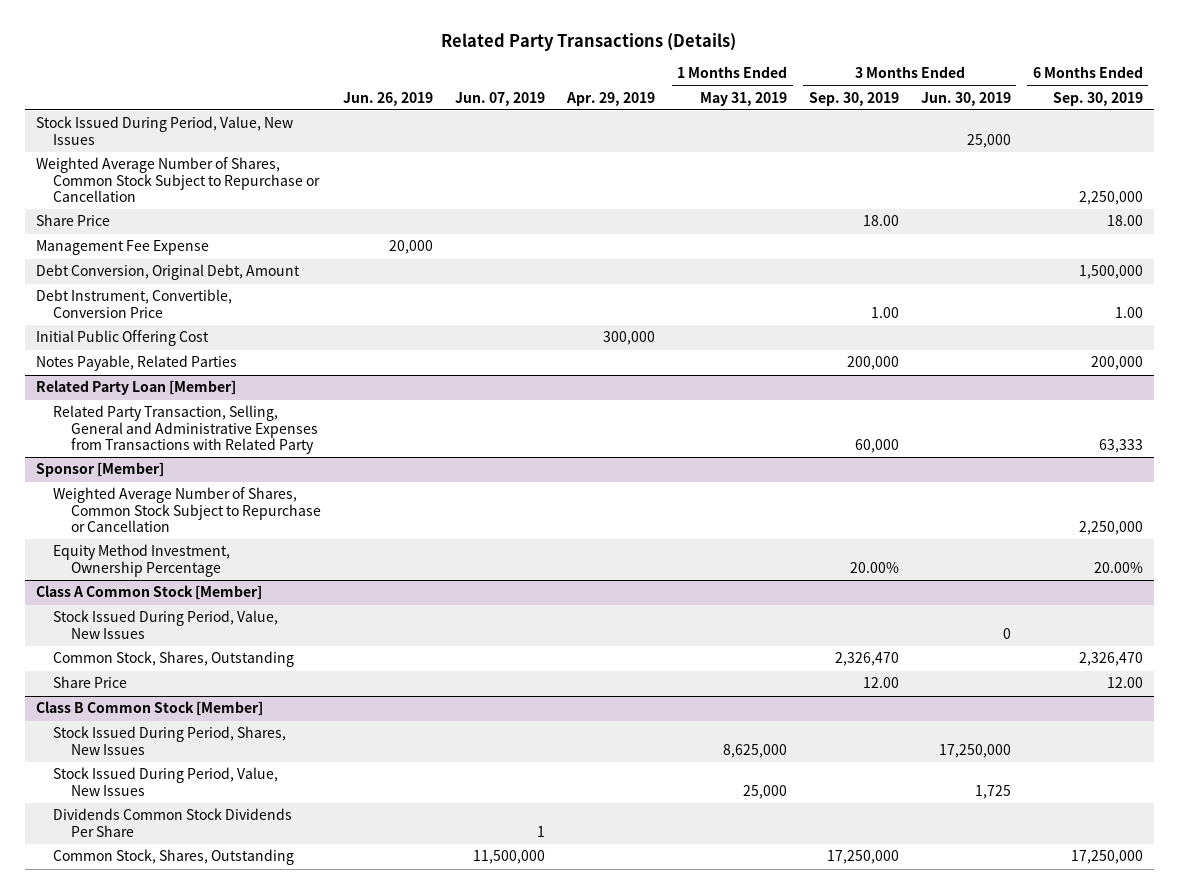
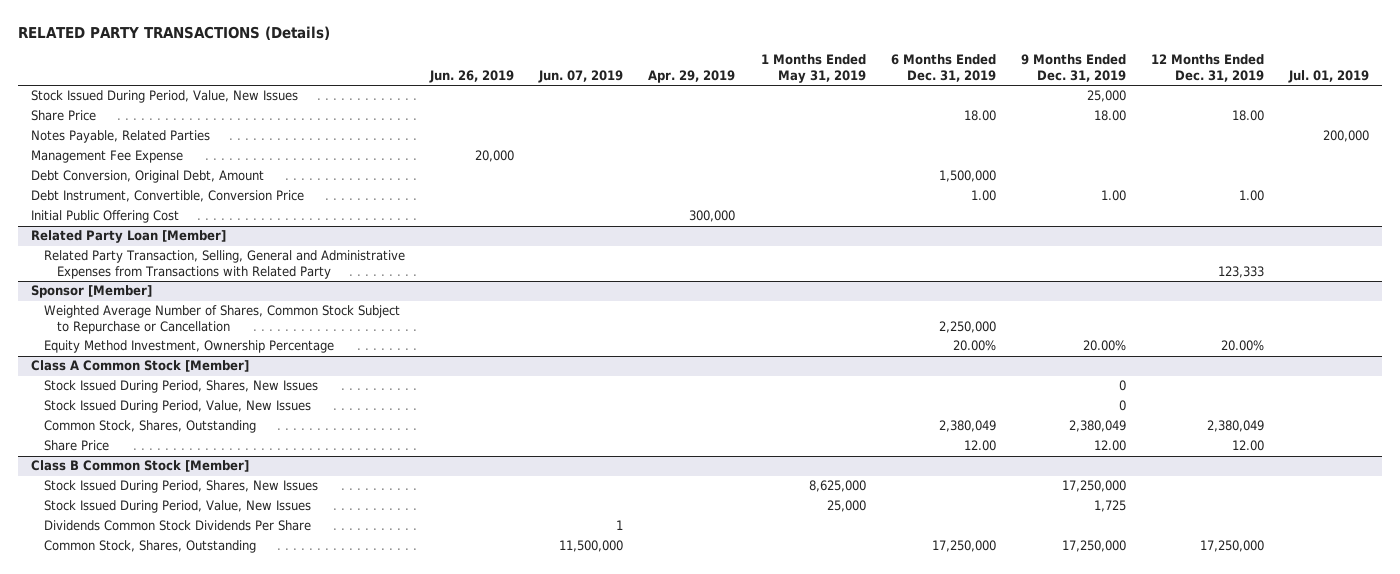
- Related Party Transactions (Details)
+ RELATED PARTY TRANSACTIONS (Details)
- | Jun. 26, 2019 | Jun. 07, 2019 | Apr. 29, 2019 | 1 Months Ended May 31, 2019 | 3 Months Ended Sep. 30, 2019 | 3 Months Ended Jun. 30, 2019 | 6 Months Ended Sep. 30, 2019
+ | Jun. 26, 2019 | Jun. 07, 2019 | Apr. 29, 2019 | 1 Months Ended May 31, 2019 | 6 Months Ended Dec. 31, 2019 | 9 Months Ended Dec. 31, 2019 | 12 Months Ended Dec. 31, 2019 | Jul. 01, 2019
- Weighted Average Number of Shares, Common Stock Subject to Repurchase or Cancellation | | | | | | | 2,250,000
moved up: Notes Payable, Related Parties | | | | | | | | 200,000
@ Class A Common Stock [Member]
+ Stock Issued During Period, Shares, New Issues | | | | | | 0 | |

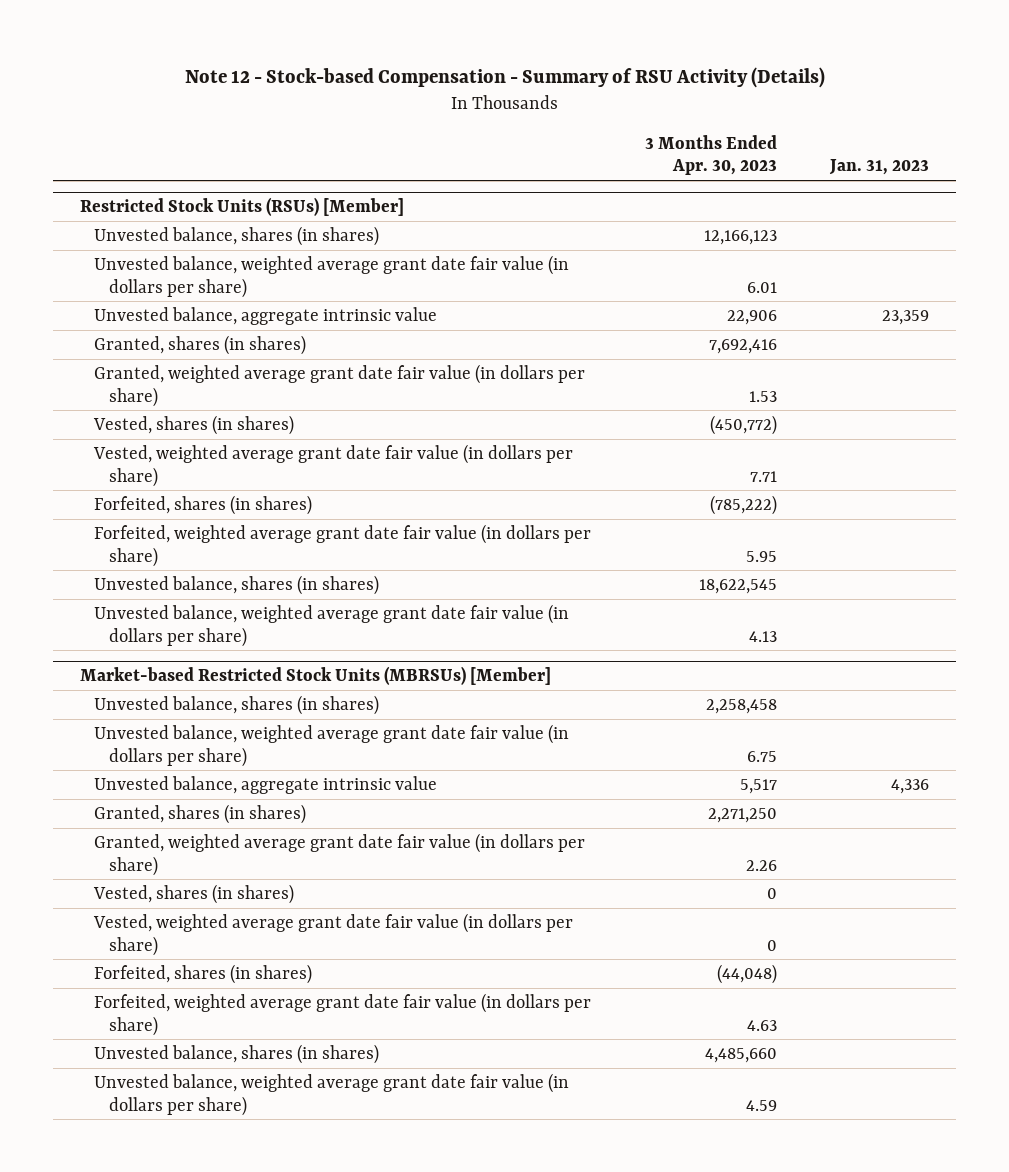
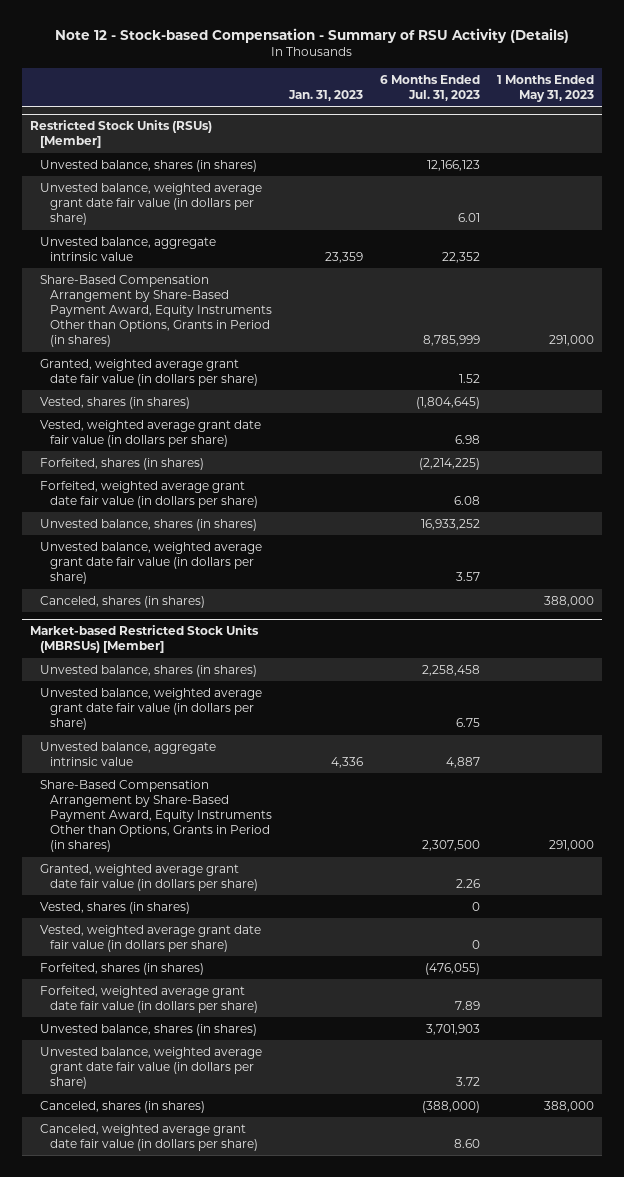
- | 3 Months Ended Apr. 30, 2023 | Jan. 31, 2023
+ | Jan. 31, 2023 | 6 Months Ended Jul. 31, 2023 | 1 Months Ended May 31, 2023
@ Restricted Stock Units (RSUs) [Member]
- Granted, shares (in shares) | 7,692,416 |
+ Share-Based Compensation Arrangement by Share-Based Payment Award, Equity Instruments Other than Options, Grants in Period (in shares) | | 8,785,999 | 291,000
+ Canceled, shares (in shares) | | | 388,000
@ Market-based Restricted Stock Units (MBRSUs) [Member]
- Granted, shares (in shares) | 2,271,250 |
+ Share-Based Compensation Arrangement by Share-Based Payment Award, Equity Instruments Other than Options, Grants in Period (in shares) | | 2,307,500 | 291,000
+ Canceled, shares (in shares) | | (388,000) | 388,000
+ Canceled, weighted average grant date fair value (in dollars per share) | | 8.60 |

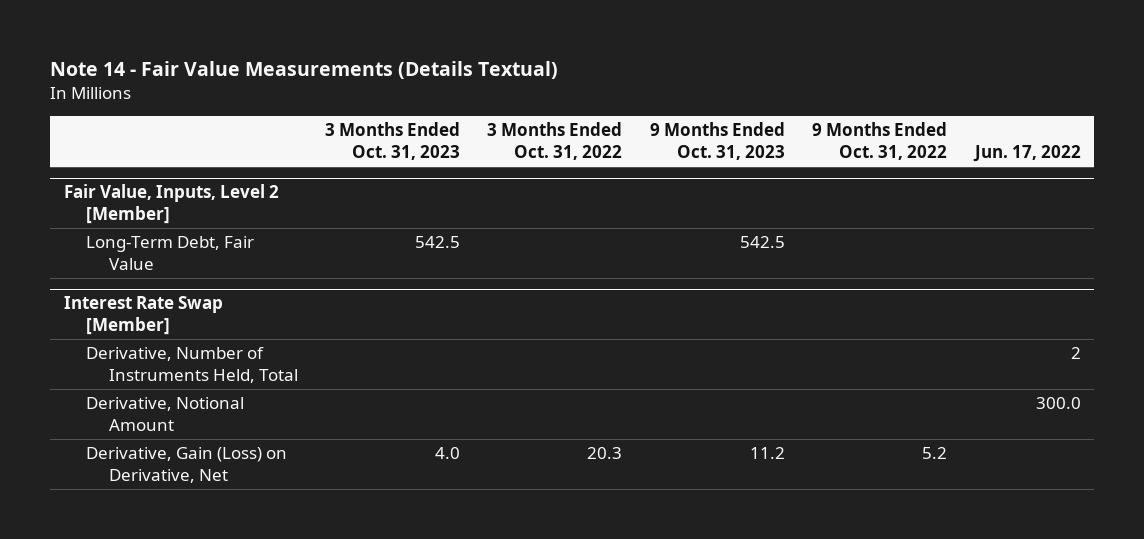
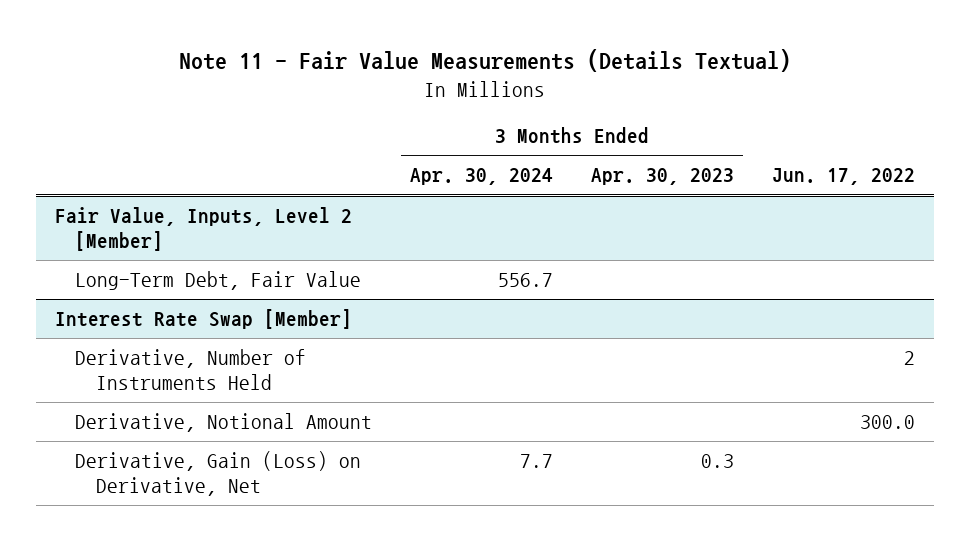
- Note 14 - Fair Value Measurements (Details Textual)
+ Note 11 - Fair Value Measurements (Details Textual)
- | 3 Months Ended Oct. 31, 2023 | 3 Months Ended Oct. 31, 2022 | 9 Months Ended Oct. 31, 2023 | 9 Months Ended Oct. 31, 2022 | Jun. 17, 2022
+ | 3 Months Ended Apr. 30, 2024 | 3 Months Ended Apr. 30, 2023 | Jun. 17, 2022
@ Interest Rate Swap [Member]
- Derivative, Number of Instruments Held, Total | | | | | 2
+ Derivative, Number of Instruments Held | | | 2

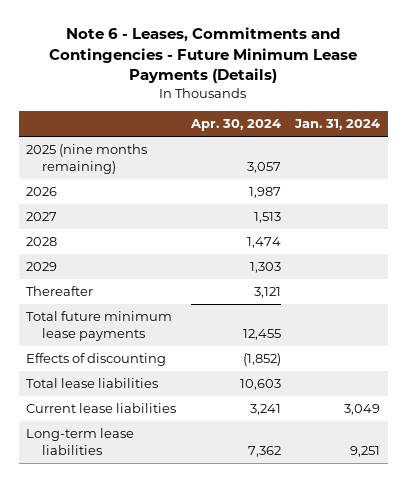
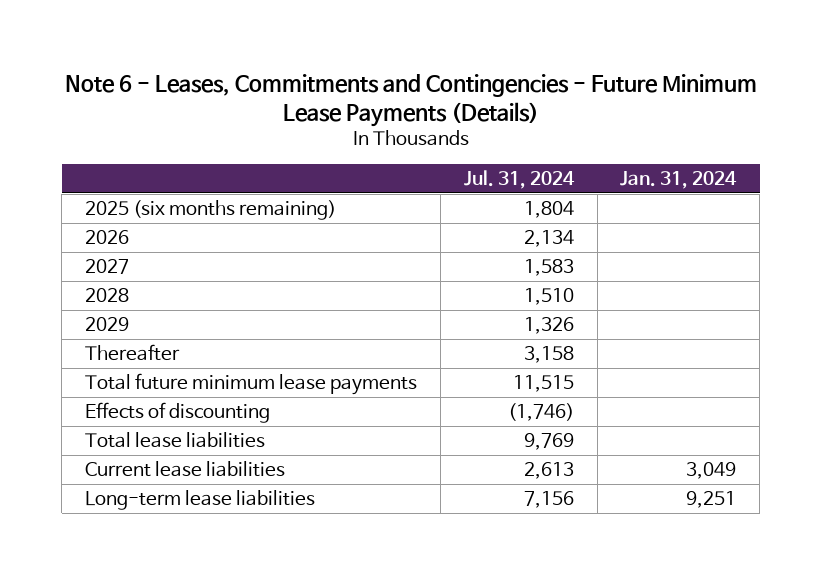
- | Apr. 30, 2024 | Jan. 31, 2024
+ | Jul. 31, 2024 | Jan. 31, 2024
- 2025 (nine months remaining) | 3,057 |
+ 2025 (six months remaining) | 1,804 |

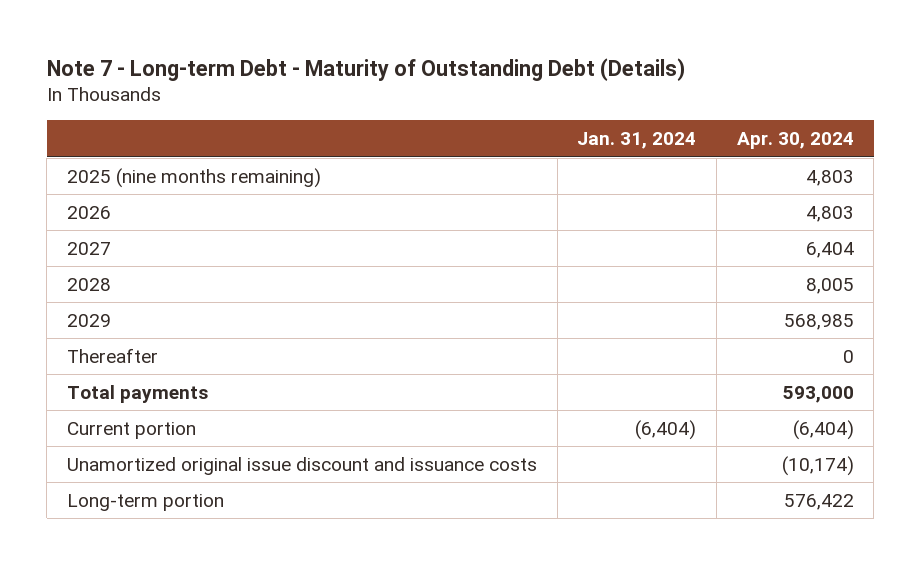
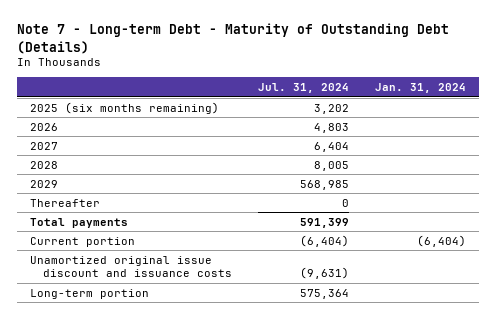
- | Jan. 31, 2024 | Apr. 30, 2024
+ | Jul. 31, 2024 | Jan. 31, 2024
- 2025 (nine months remaining) | | 4,803
+ 2025 (six months remaining) | 3,202 |

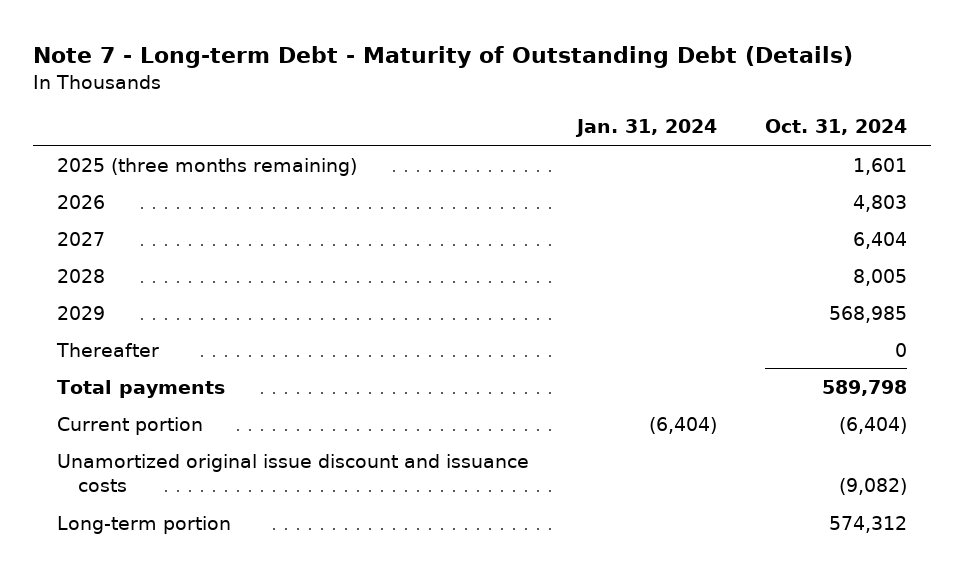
- | Jul. 31, 2024 | Jan. 31, 2024
+ | Jan. 31, 2024 | Oct. 31, 2024
- 2025 (six months remaining) | 3,202 |
+ 2025 (three months remaining) | | 1,601

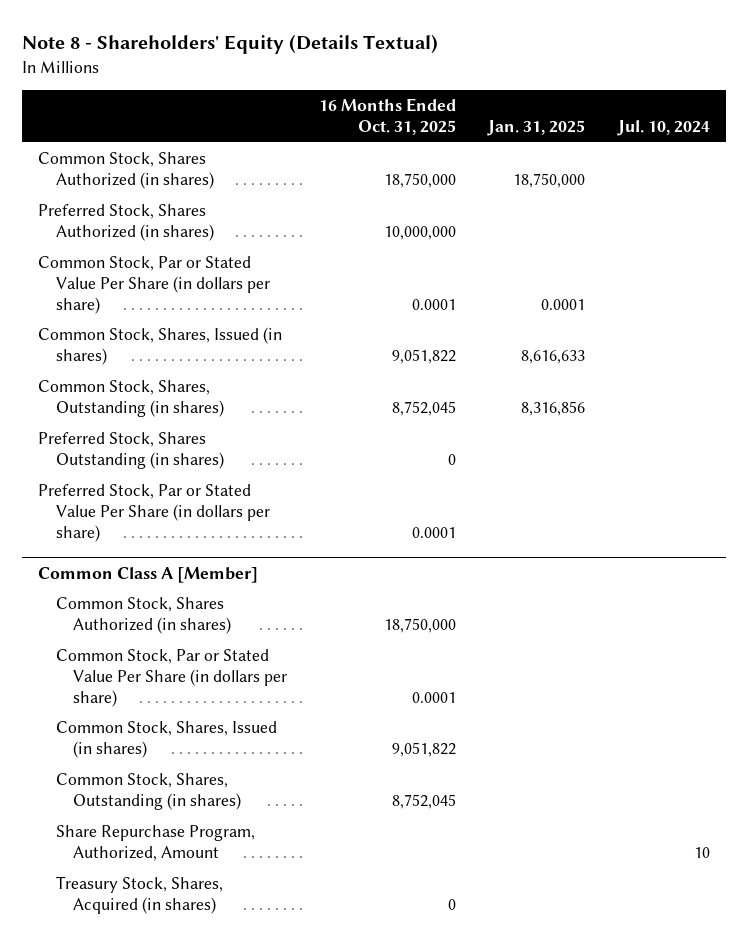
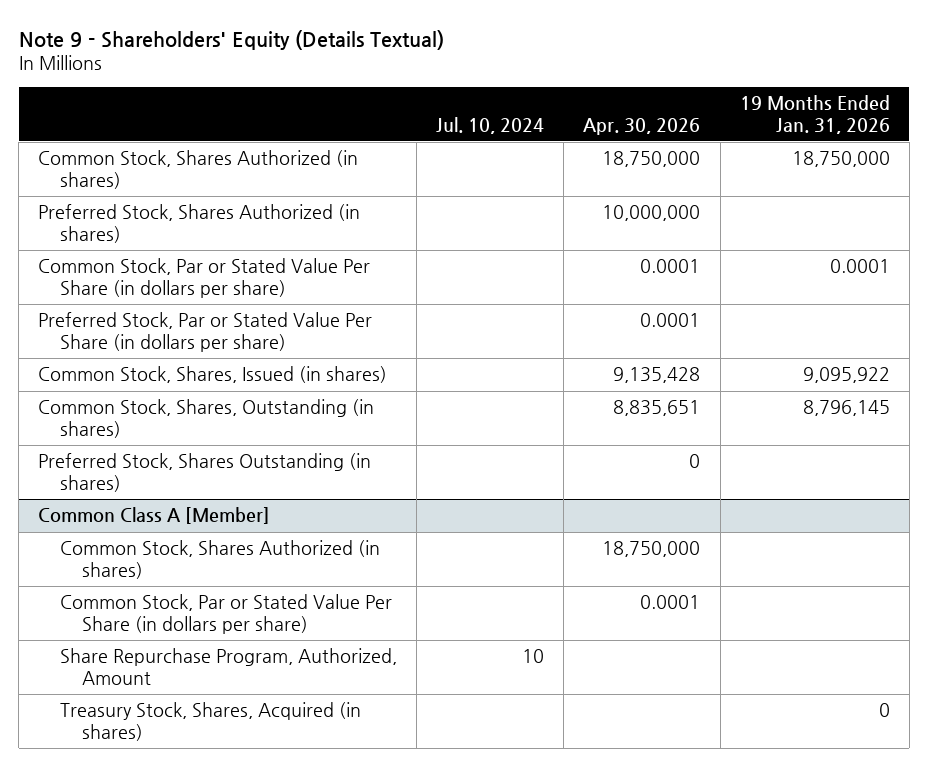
- Note 8 - Shareholders' Equity (Details Textual)
+ Note 9 - Shareholders' Equity (Details Textual)
- | 16 Months Ended Oct. 31, 2025 | Jan. 31, 2025 | Jul. 10, 2024
+ | Jul. 10, 2024 | Apr. 30, 2026 | 19 Months Ended Jan. 31, 2026
moved up: Preferred Stock, Par or Stated Value Per Share (in dollars per share) | | 0.0001 |
@ Common Class A [Member]
- Common Stock, Shares, Issued (in shares) | 9,051,822 | |
- Common Stock, Shares, Outstanding (in shares) | 8,752,045 | |

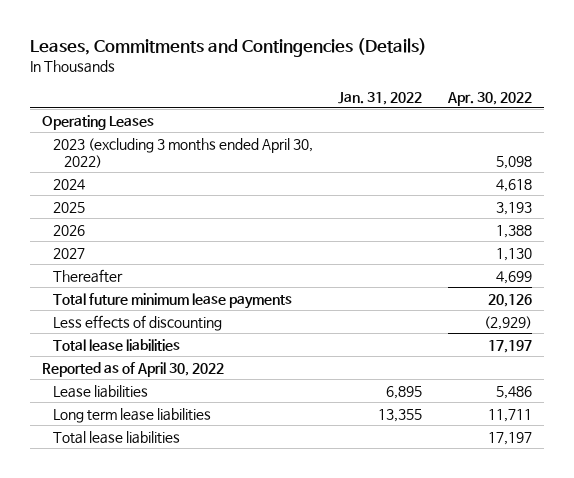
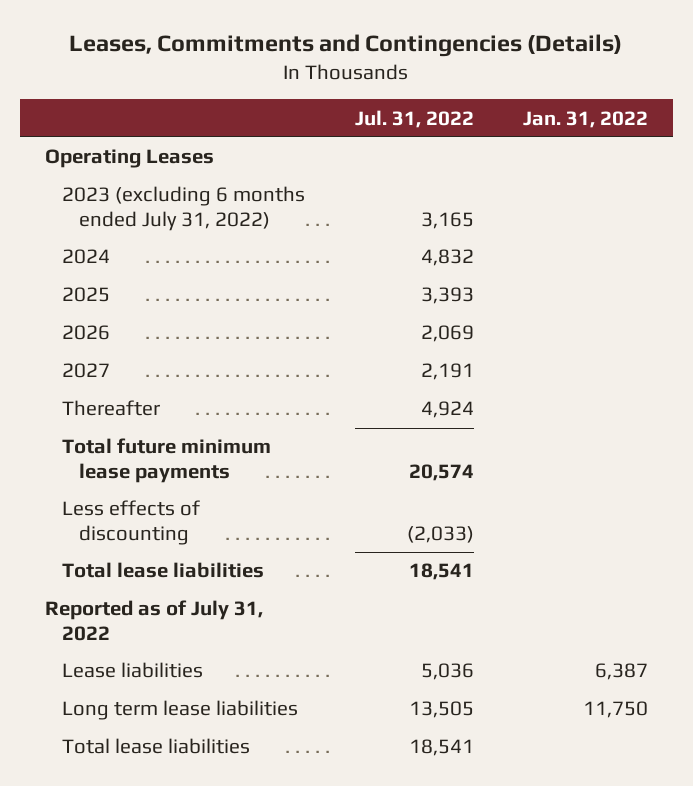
- | Jan. 31, 2022 | Apr. 30, 2022
+ | Jul. 31, 2022 | Jan. 31, 2022
- 2023 (excluding 3 months ended April 30, 2022) | | 5,098
+ 2023 (excluding 6 months ended July 31, 2022) | 3,165 |
- Reported as of April 30, 2022
- Lease liabilities | 6,895 | 5,486
- Long term lease liabilities | 13,355 | 11,711
+ Reported as of July 31, 2022
+ Lease liabilities | 5,036 | 6,387
+ Long term lease liabilities | 13,505 | 11,750

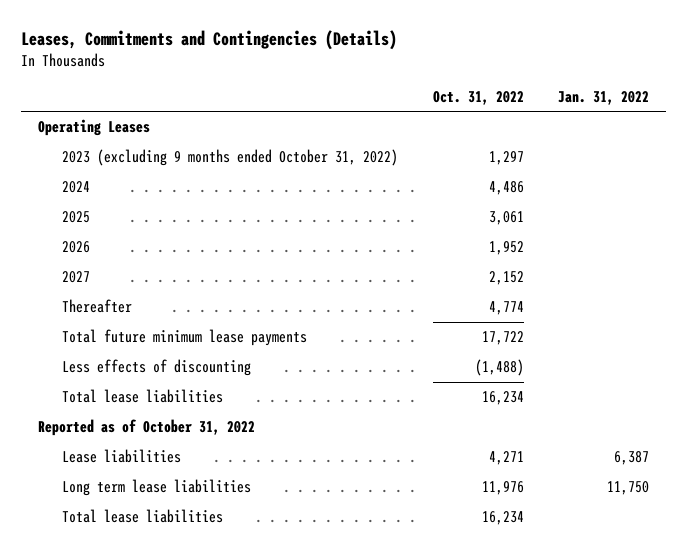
- | Jul. 31, 2022 | Jan. 31, 2022
+ | Oct. 31, 2022 | Jan. 31, 2022
- 2023 (excluding 6 months ended July 31, 2022) | 3,165 |
+ 2023 (excluding 9 months ended October 31, 2022) | 1,297 |
- Reported as of July 31, 2022
+ Reported as of October 31, 2022

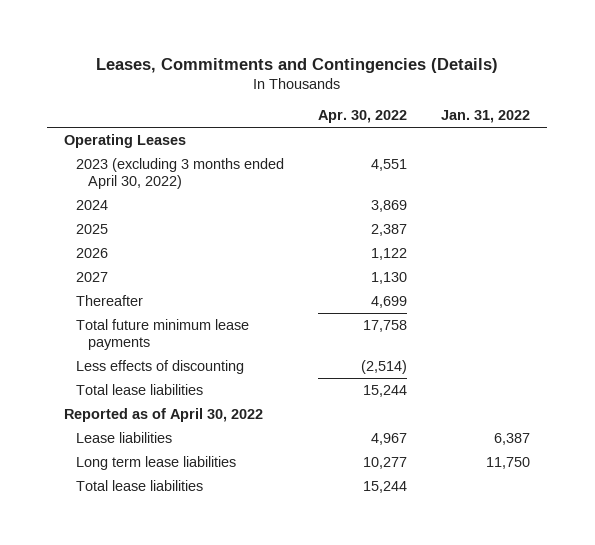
- | Oct. 31, 2022 | Jan. 31, 2022
+ | Apr. 30, 2022 | Jan. 31, 2022
- 2023 (excluding 9 months ended October 31, 2022) | 1,297 |
+ 2023 (excluding 3 months ended April 30, 2022) | 4,551 |
- Reported as of October 31, 2022
+ Reported as of April 30, 2022

